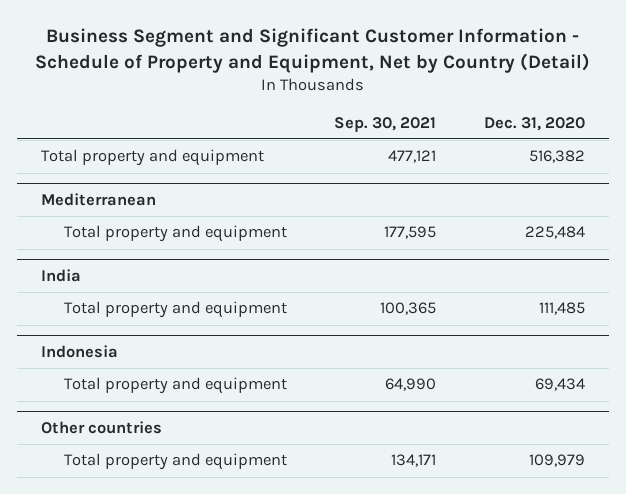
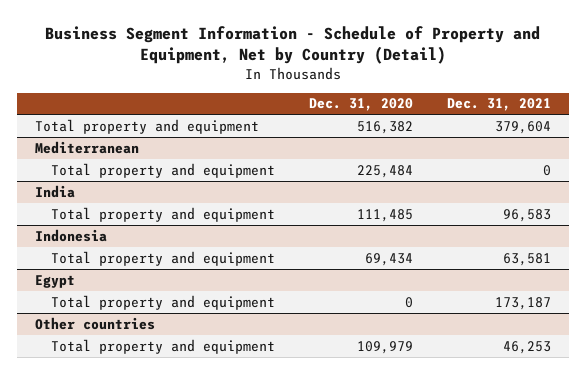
- Business Segment and Significant Customer Information - Schedule of Property and Equipment, Net by Country (Detail)
+ Business Segment Information - Schedule of Property and Equipment, Net by Country (Detail)
- | Sep. 30, 2021 | Dec. 31, 2020
+ | Dec. 31, 2020 | Dec. 31, 2021
+ Egypt
+ Total property and equipment | 0 | 173,187

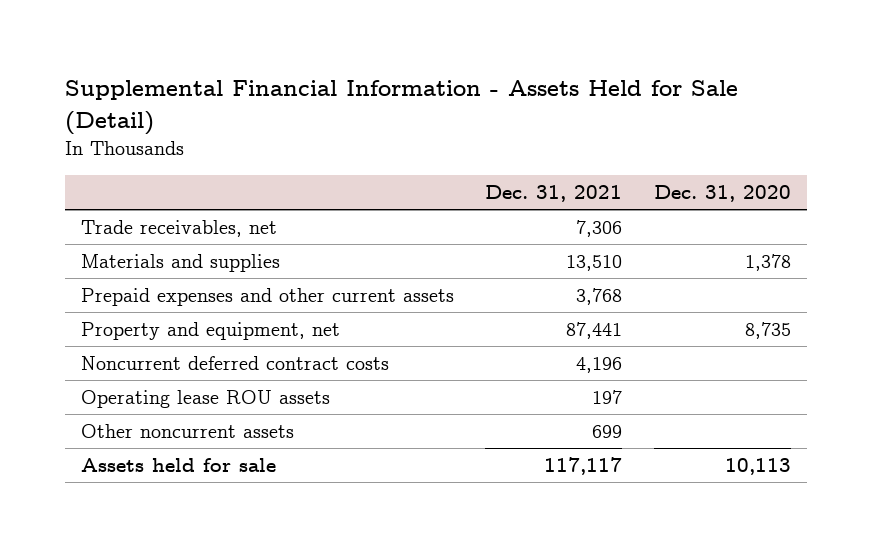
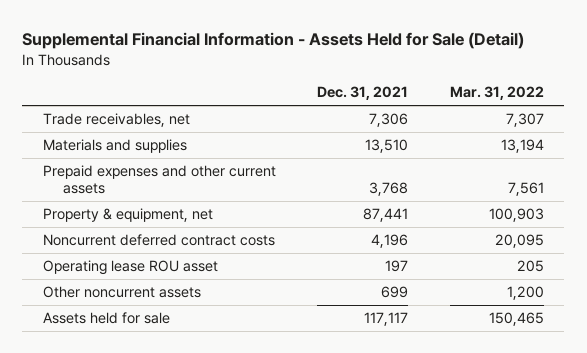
- | Dec. 31, 2021 | Dec. 31, 2020
+ | Dec. 31, 2021 | Mar. 31, 2022
- Property and equipment, net | 87,441 | 8,735
+ Property & equipment, net | 87,441 | 100,903
- Operating lease ROU assets | 197 |
+ Operating lease ROU asset | 197 | 205

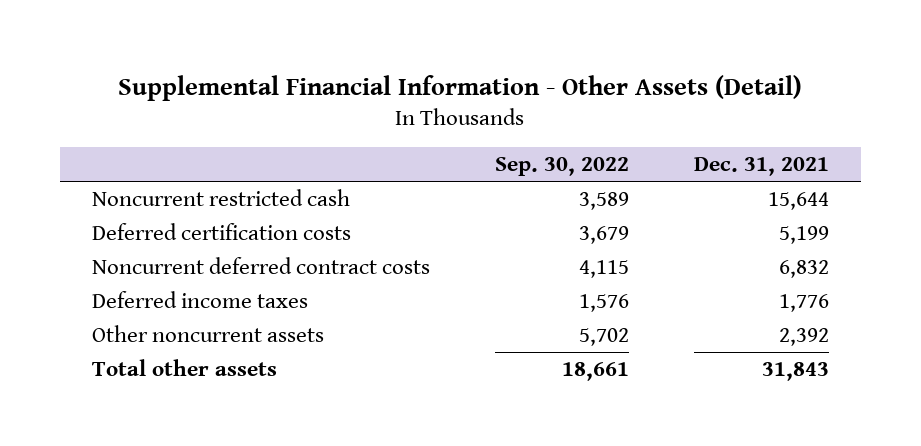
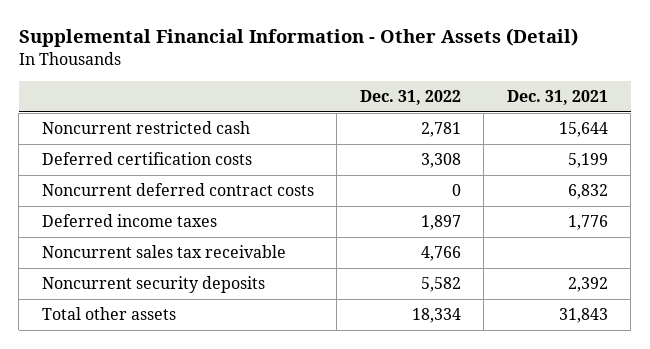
- | Sep. 30, 2022 | Dec. 31, 2021
+ | Dec. 31, 2022 | Dec. 31, 2021
- Other noncurrent assets | 5,702 | 2,392
+ Noncurrent sales tax receivable | 4,766 |
+ Noncurrent security deposits | 5,582 | 2,392

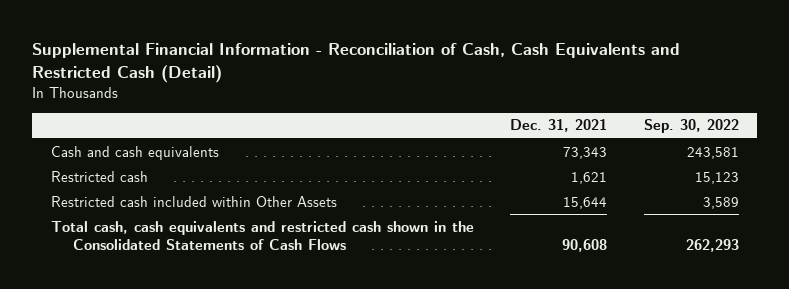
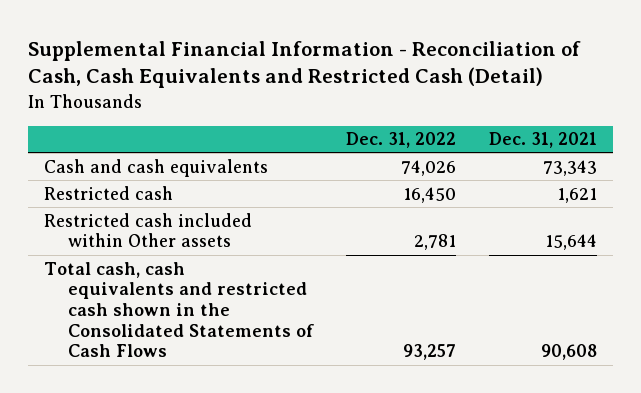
- | Dec. 31, 2021 | Sep. 30, 2022
+ | Dec. 31, 2022 | Dec. 31, 2021
- Restricted cash included within Other Assets | 15,644 | 3,589
+ Restricted cash included within Other assets | 2,781 | 15,644

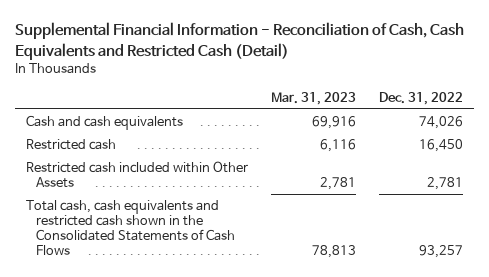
- | Dec. 31, 2022 | Dec. 31, 2021
+ | Mar. 31, 2023 | Dec. 31, 2022
- Restricted cash included within Other assets | 2,781 | 15,644
+ Restricted cash included within Other Assets | 2,781 | 2,781

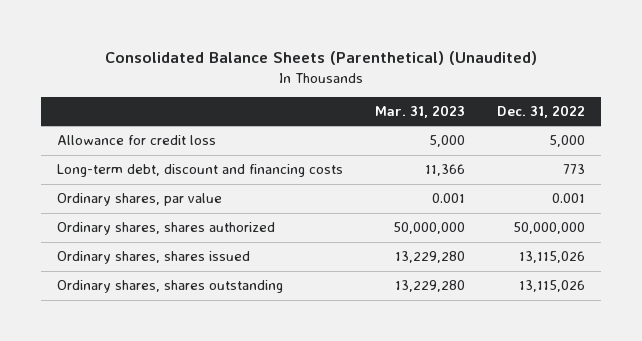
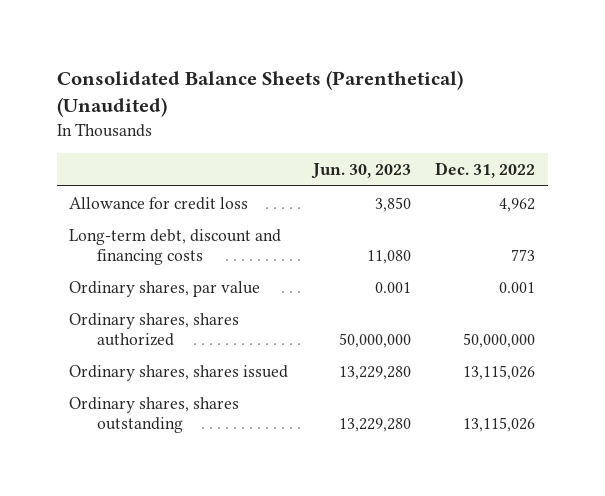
- | Mar. 31, 2023 | Dec. 31, 2022
+ | Jun. 30, 2023 | Dec. 31, 2022
- Allowance for credit loss | 5,000 | 5,000
+ Allowance for credit loss | 3,850 | 4,962

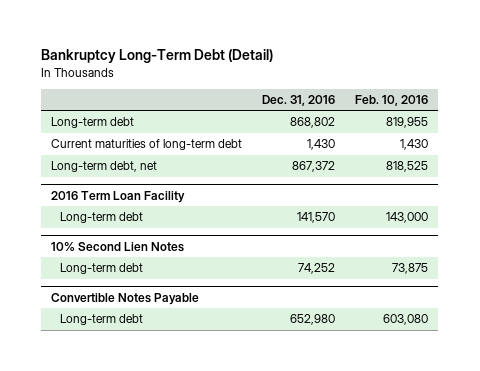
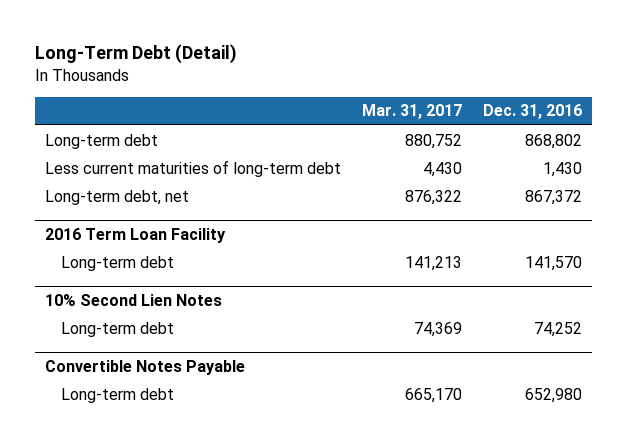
- Bankruptcy Long-Term Debt (Detail)
+ Long-Term Debt (Detail)
- | Dec. 31, 2016 | Feb. 10, 2016
+ | Mar. 31, 2017 | Dec. 31, 2016
- Current maturities of long-term debt | 1,430 | 1,430
+ Less current maturities of long-term debt | 4,430 | 1,430

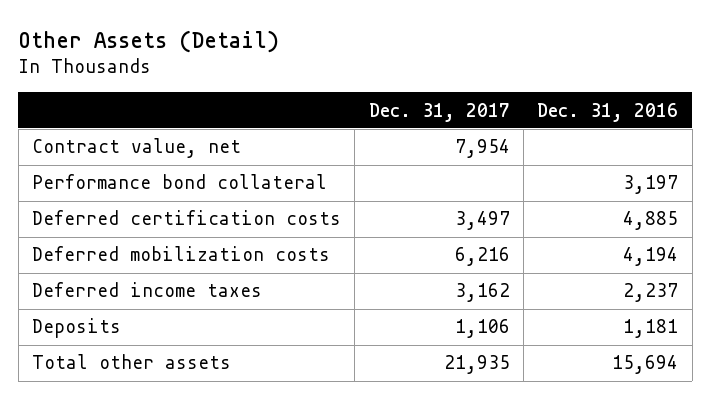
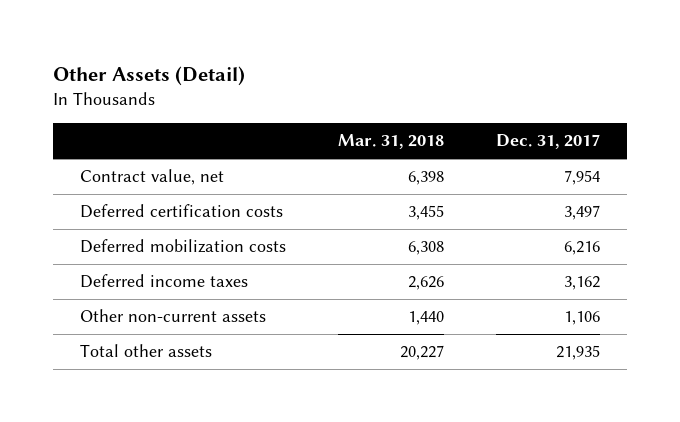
- | Dec. 31, 2017 | Dec. 31, 2016
+ | Mar. 31, 2018 | Dec. 31, 2017
- Performance bond collateral | | 3,197
- Deposits | 1,106 | 1,181
+ Other non-current assets | 1,440 | 1,106

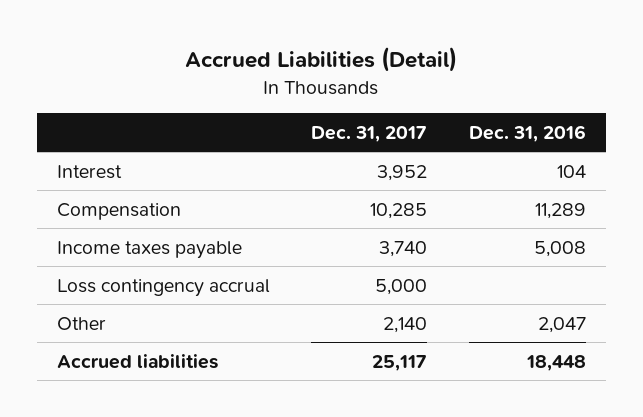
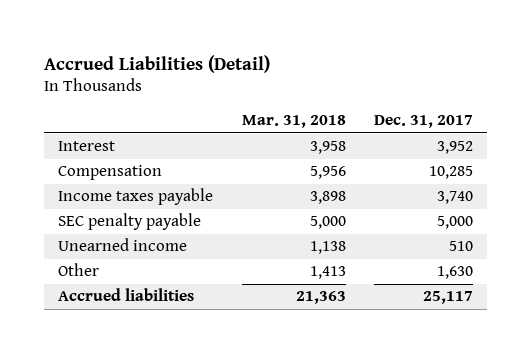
- | Dec. 31, 2017 | Dec. 31, 2016
+ | Mar. 31, 2018 | Dec. 31, 2017
- Loss contingency accrual | 5,000 |
- Other | 2,140 | 2,047
+ SEC penalty payable | 5,000 | 5,000
+ Unearned income | 1,138 | 510
+ Other | 1,413 | 1,630

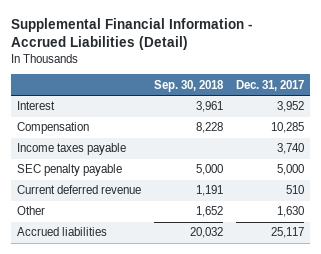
- Accrued Liabilities (Detail)
+ Supplemental Financial Information - Accrued Liabilities (Detail)
- | Mar. 31, 2018 | Dec. 31, 2017
+ | Sep. 30, 2018 | Dec. 31, 2017
- Unearned income | 1,138 | 510
+ Current deferred revenue | 1,191 | 510

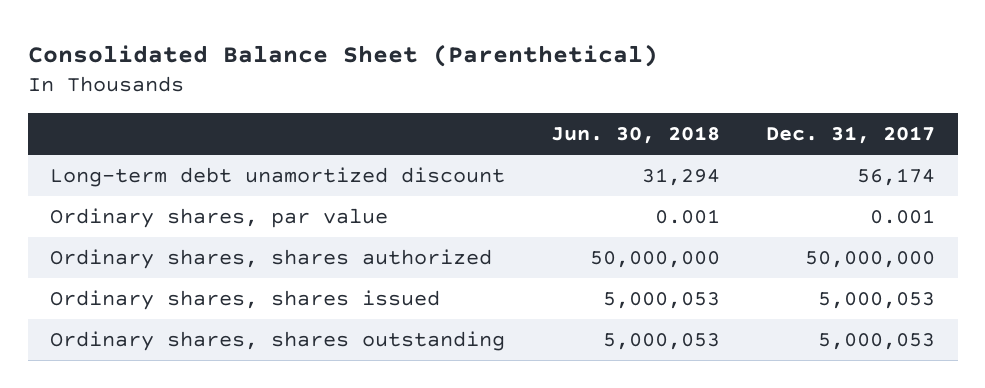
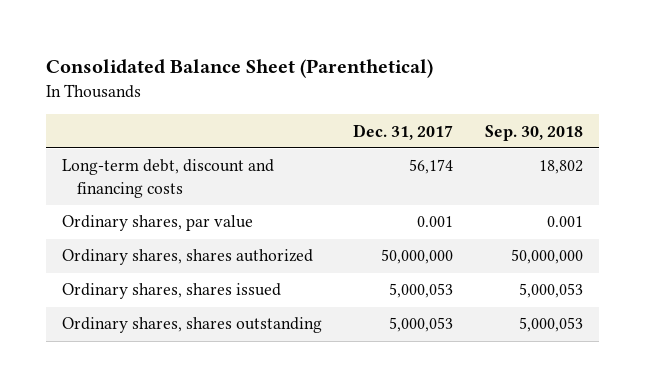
- | Jun. 30, 2018 | Dec. 31, 2017
+ | Dec. 31, 2017 | Sep. 30, 2018
- Long-term debt unamortized discount | 31,294 | 56,174
+ Long-term debt, discount and financing costs | 56,174 | 18,802

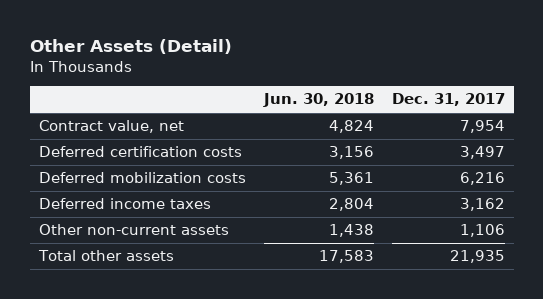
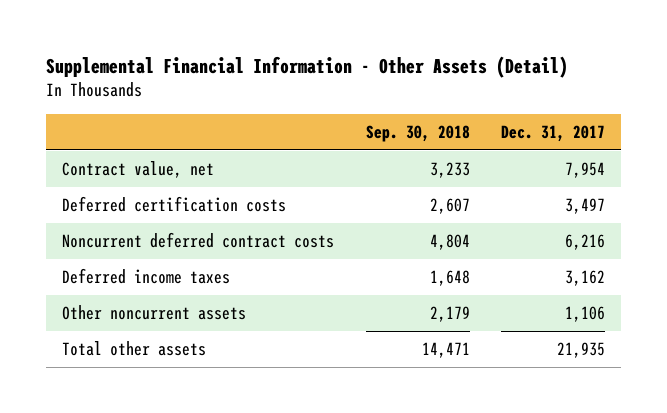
- Other Assets (Detail)
+ Supplemental Financial Information - Other Assets (Detail)
- | Jun. 30, 2018 | Dec. 31, 2017
+ | Sep. 30, 2018 | Dec. 31, 2017
- Deferred mobilization costs | 5,361 | 6,216
+ Noncurrent deferred contract costs | 4,804 | 6,216
- Other non-current assets | 1,438 | 1,106
+ Other noncurrent assets | 2,179 | 1,106

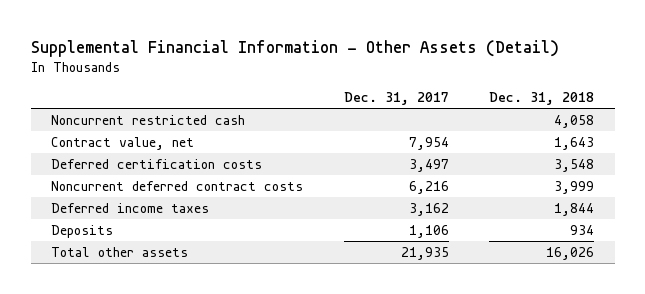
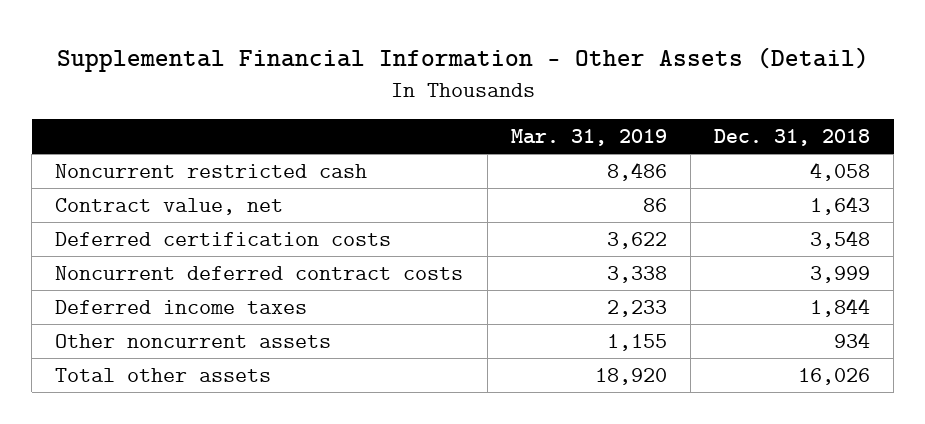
- | Dec. 31, 2017 | Dec. 31, 2018
+ | Mar. 31, 2019 | Dec. 31, 2018
- Deposits | 1,106 | 934
+ Other noncurrent assets | 1,155 | 934

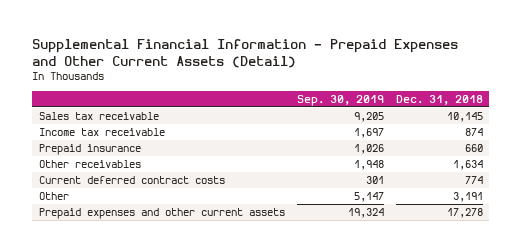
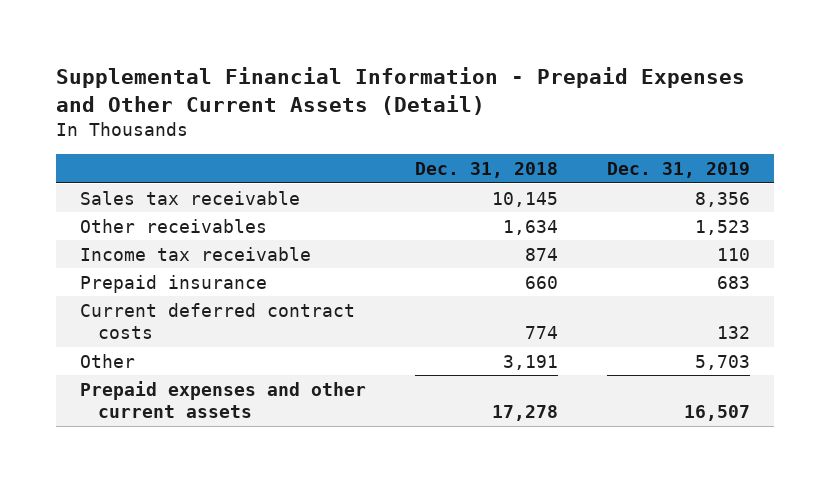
- | Sep. 30, 2019 | Dec. 31, 2018
+ | Dec. 31, 2018 | Dec. 31, 2019
moved up: Other receivables | 1,634 | 1,523

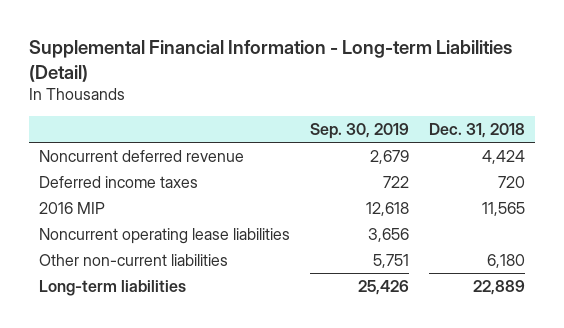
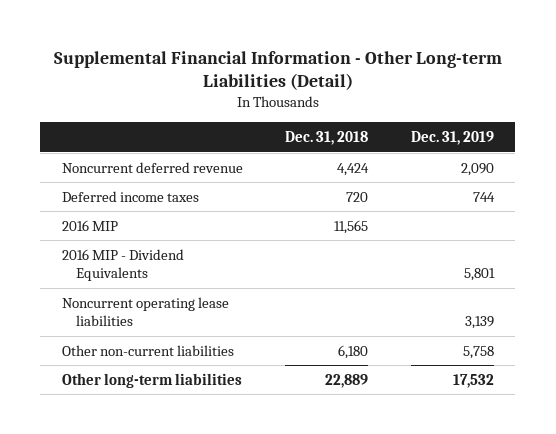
- Supplemental Financial Information - Long-term Liabilities (Detail)
+ Supplemental Financial Information - Other Long-term Liabilities (Detail)
- | Sep. 30, 2019 | Dec. 31, 2018
+ | Dec. 31, 2018 | Dec. 31, 2019
+ 2016 MIP - Dividend Equivalents | | 5,801
- Long-term liabilities | 25,426 | 22,889
+ Other long-term liabilities | 22,889 | 17,532

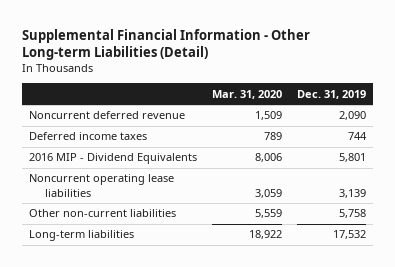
- | Dec. 31, 2018 | Dec. 31, 2019
+ | Mar. 31, 2020 | Dec. 31, 2019
- 2016 MIP | 11,565 |
- Other long-term liabilities | 22,889 | 17,532
+ Long-term liabilities | 18,922 | 17,532

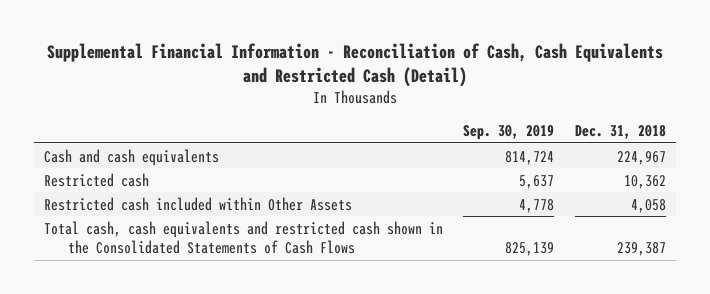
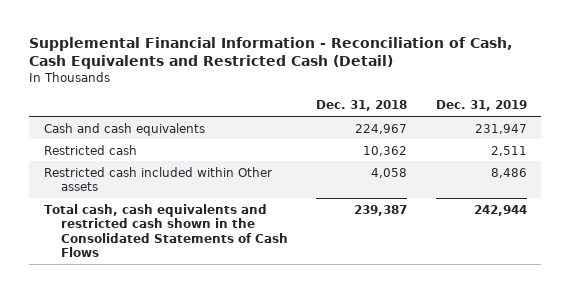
- | Sep. 30, 2019 | Dec. 31, 2018
+ | Dec. 31, 2018 | Dec. 31, 2019
- Restricted cash included within Other Assets | 4,778 | 4,058
+ Restricted cash included within Other assets | 4,058 | 8,486

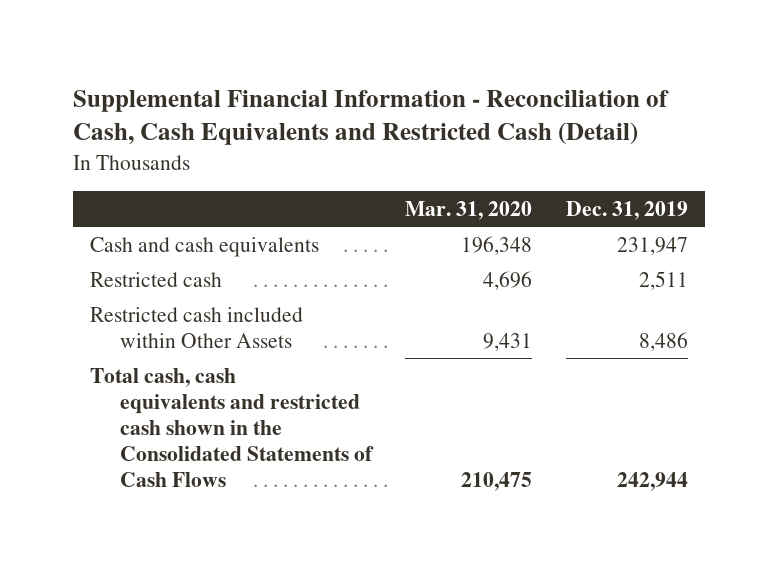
- | Dec. 31, 2018 | Dec. 31, 2019
+ | Mar. 31, 2020 | Dec. 31, 2019
- Restricted cash included within Other assets | 4,058 | 8,486
+ Restricted cash included within Other Assets | 9,431 | 8,486

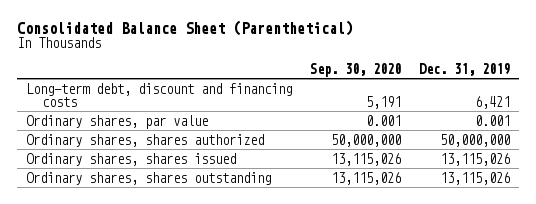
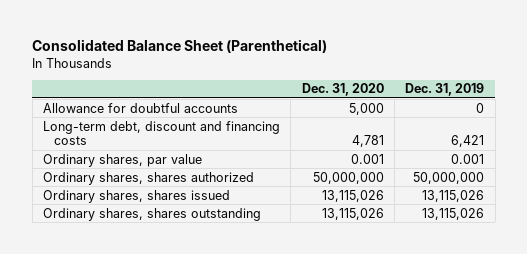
- | Sep. 30, 2020 | Dec. 31, 2019
+ | Dec. 31, 2020 | Dec. 31, 2019
+ Allowance for doubtful accounts | 5,000 | 0

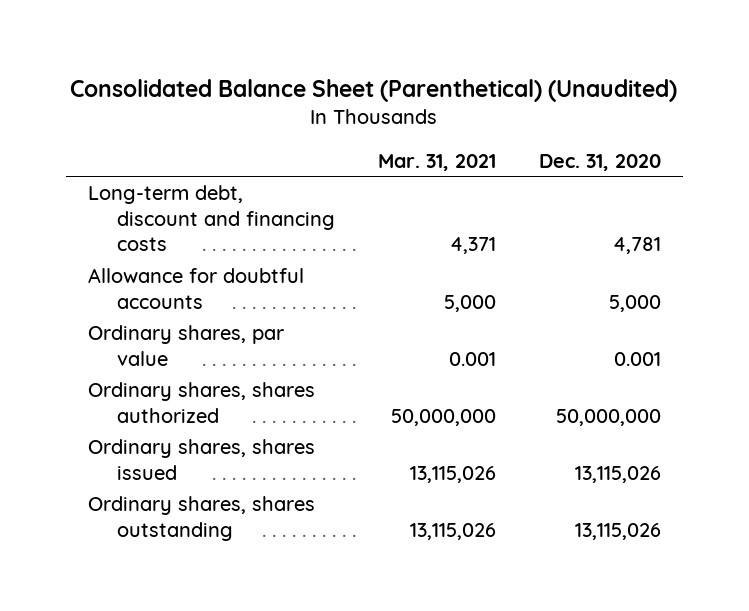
- Consolidated Balance Sheet (Parenthetical)
+ Consolidated Balance Sheet (Parenthetical) (Unaudited)
- | Dec. 31, 2020 | Dec. 31, 2019
+ | Mar. 31, 2021 | Dec. 31, 2020
moved down: Allowance for doubtful accounts | 5,000 | 5,000

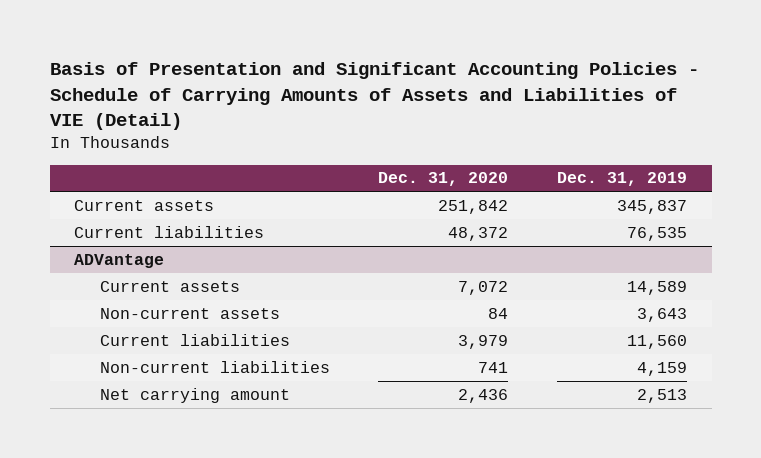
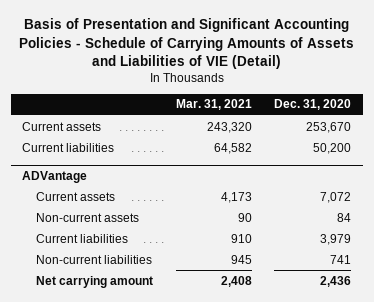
- | Dec. 31, 2020 | Dec. 31, 2019
+ | Mar. 31, 2021 | Dec. 31, 2020
- Current assets | 251,842 | 345,837
- Current liabilities | 48,372 | 76,535
+ Current assets | 243,320 | 253,670
+ Current liabilities | 64,582 | 50,200

